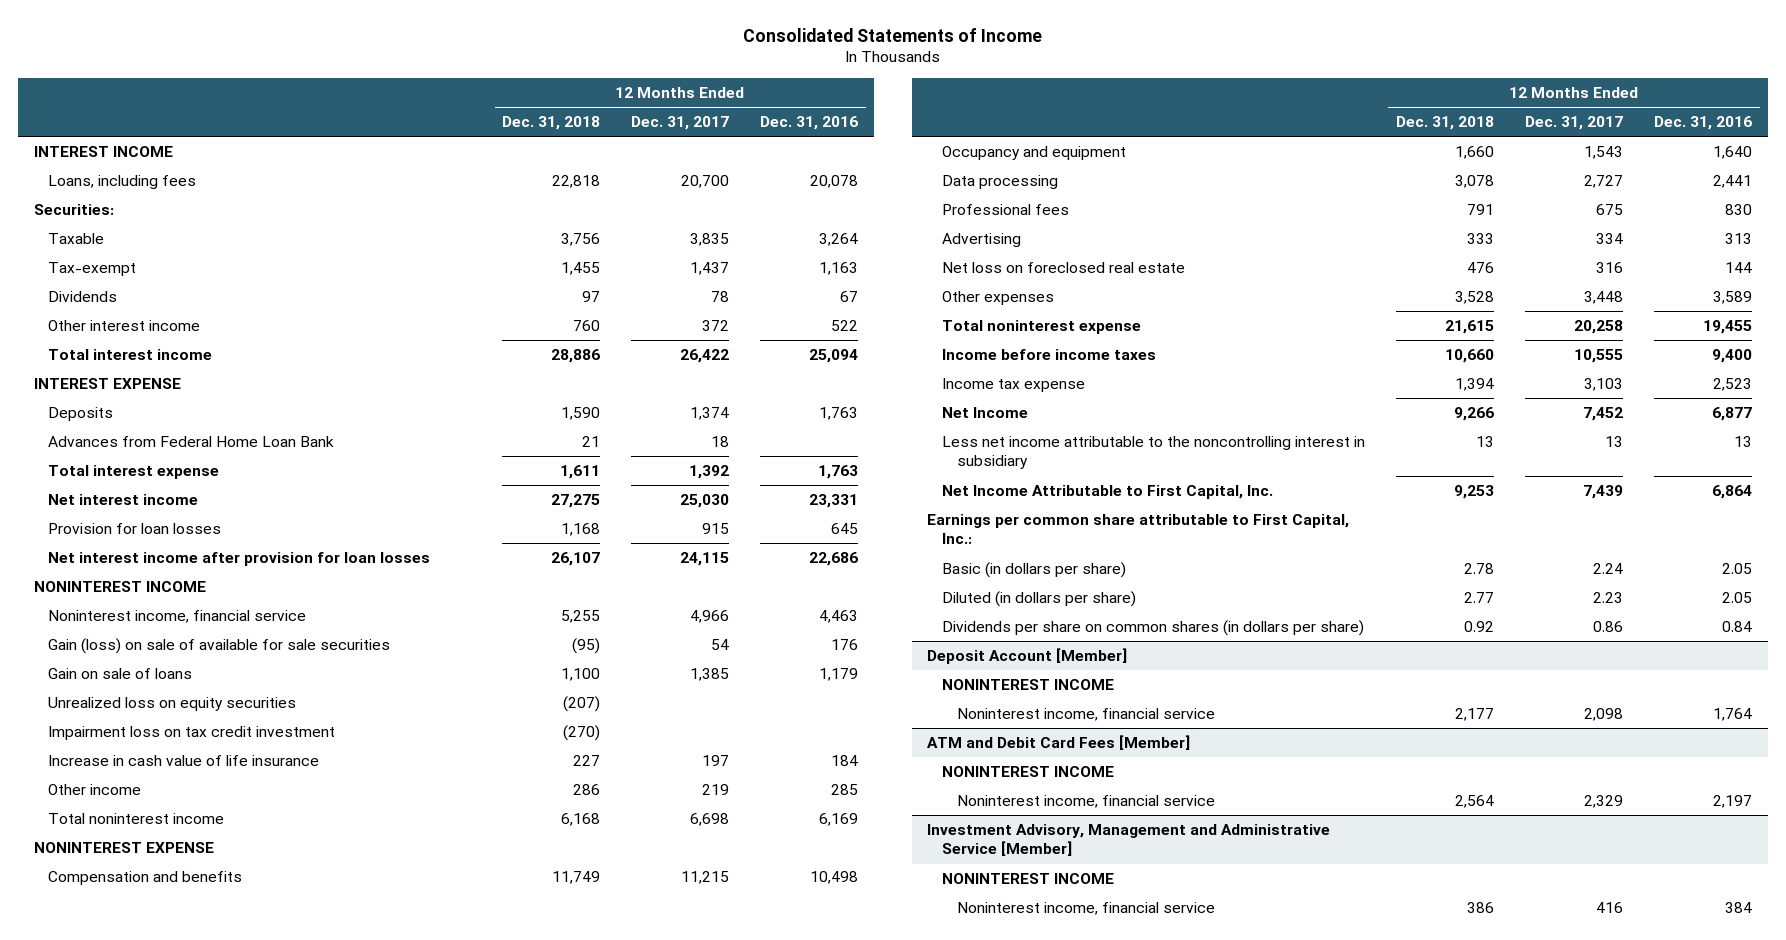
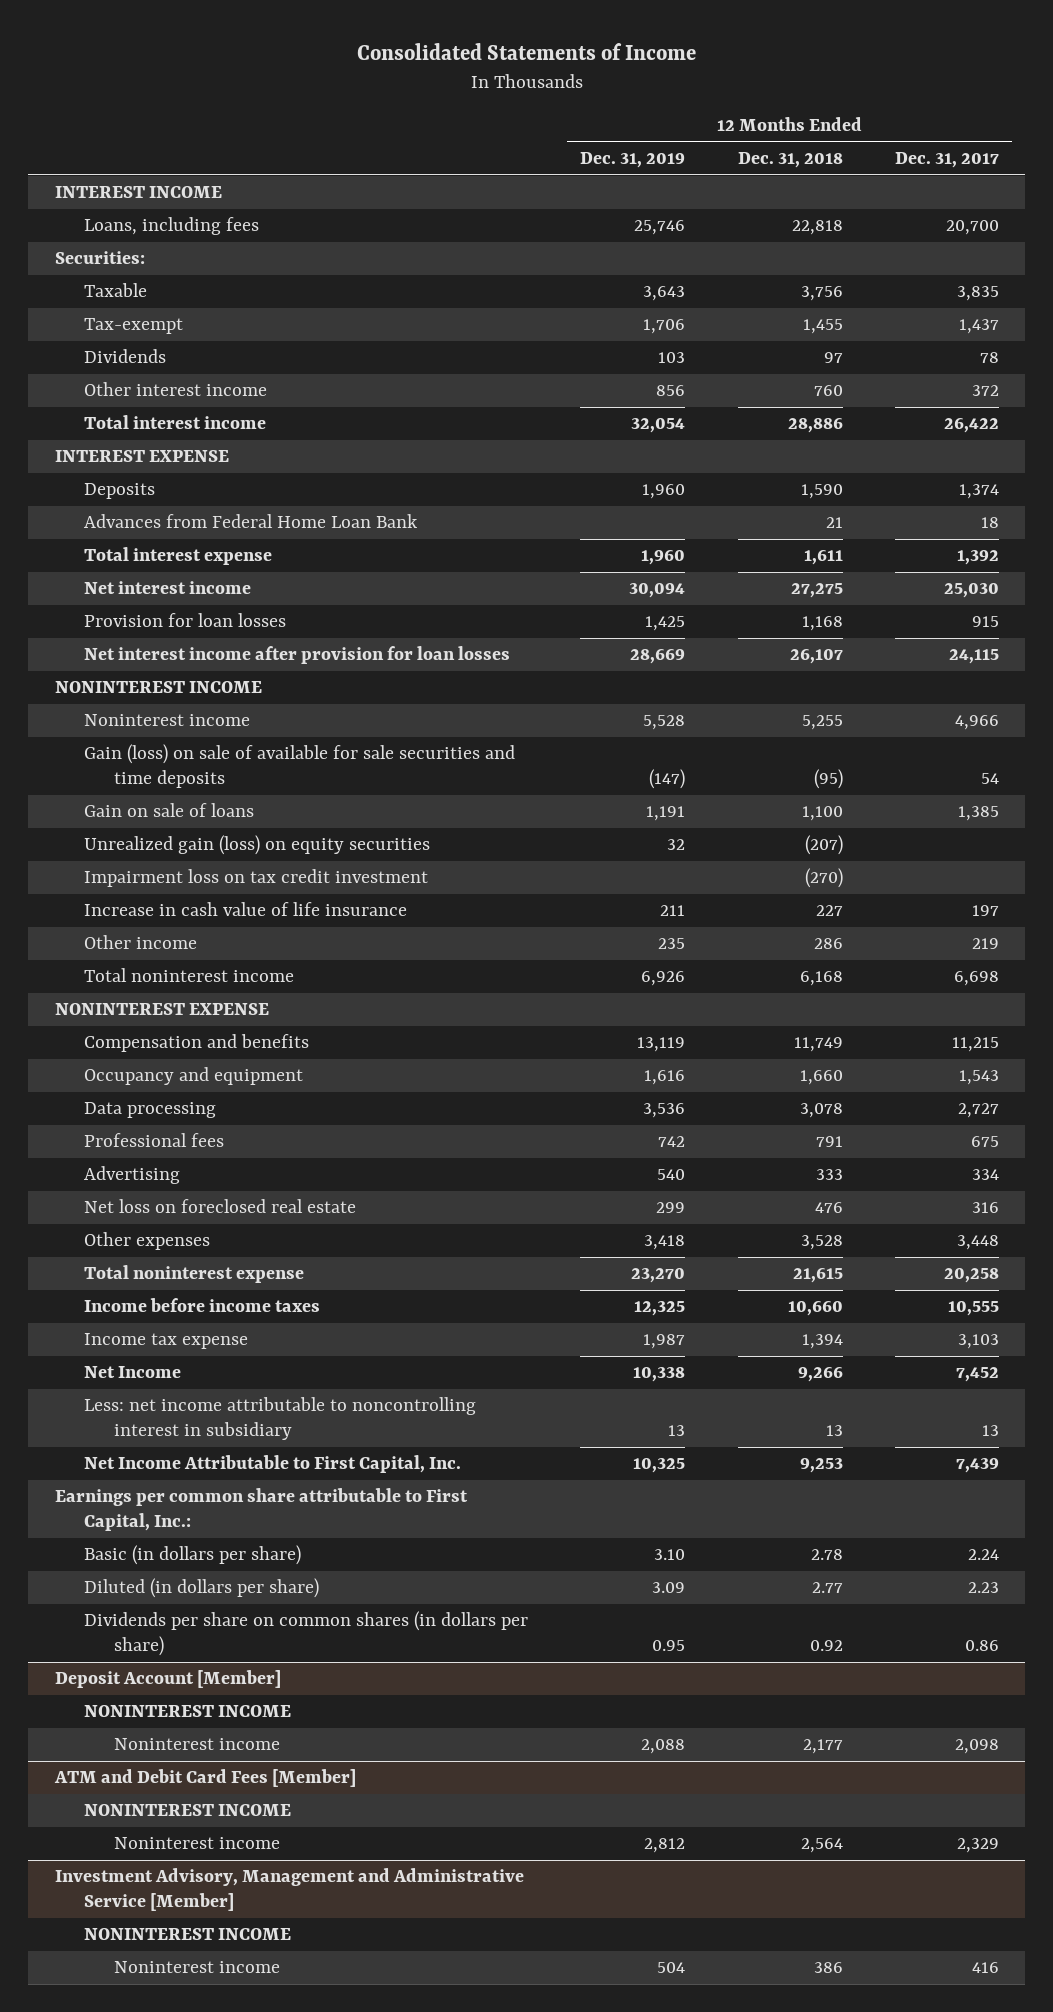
- | 12 Months Ended Dec. 31, 2018 | 12 Months Ended Dec. 31, 2017 | 12 Months Ended Dec. 31, 2016
+ | 12 Months Ended Dec. 31, 2019 | 12 Months Ended Dec. 31, 2018 | 12 Months Ended Dec. 31, 2017
- Noninterest income, financial service | 5,255 | 4,966 | 4,463
- Gain (loss) on sale of available for sale securities | (95) | 54 | 176
+ Noninterest income | 5,528 | 5,255 | 4,966
+ Gain (loss) on sale of available for sale securities and time deposits | (147) | (95) | 54
- Unrealized loss on equity securities | (207) | |
+ Unrealized gain (loss) on equity securities | 32 | (207) |
- Less net income attributable to the noncontrolling interest in subsidiary | 13 | 13 | 13
+ Less: net income attributable to noncontrolling interest in subsidiary | 13 | 13 | 13
@ Deposit Account [Member]
- Noninterest income, financial service | 2,177 | 2,098 | 1,764
+ Noninterest income | 2,088 | 2,177 | 2,098
@ ATM and Debit Card Fees [Member]
- Noninterest income, financial service | 2,564 | 2,329 | 2,197
+ Noninterest income | 2,812 | 2,564 | 2,329
@ Investment Advisory, Management and Administrative Service [Member]
- Noninterest income, financial service | 386 | 416 | 384
+ Noninterest income | 504 | 386 | 416

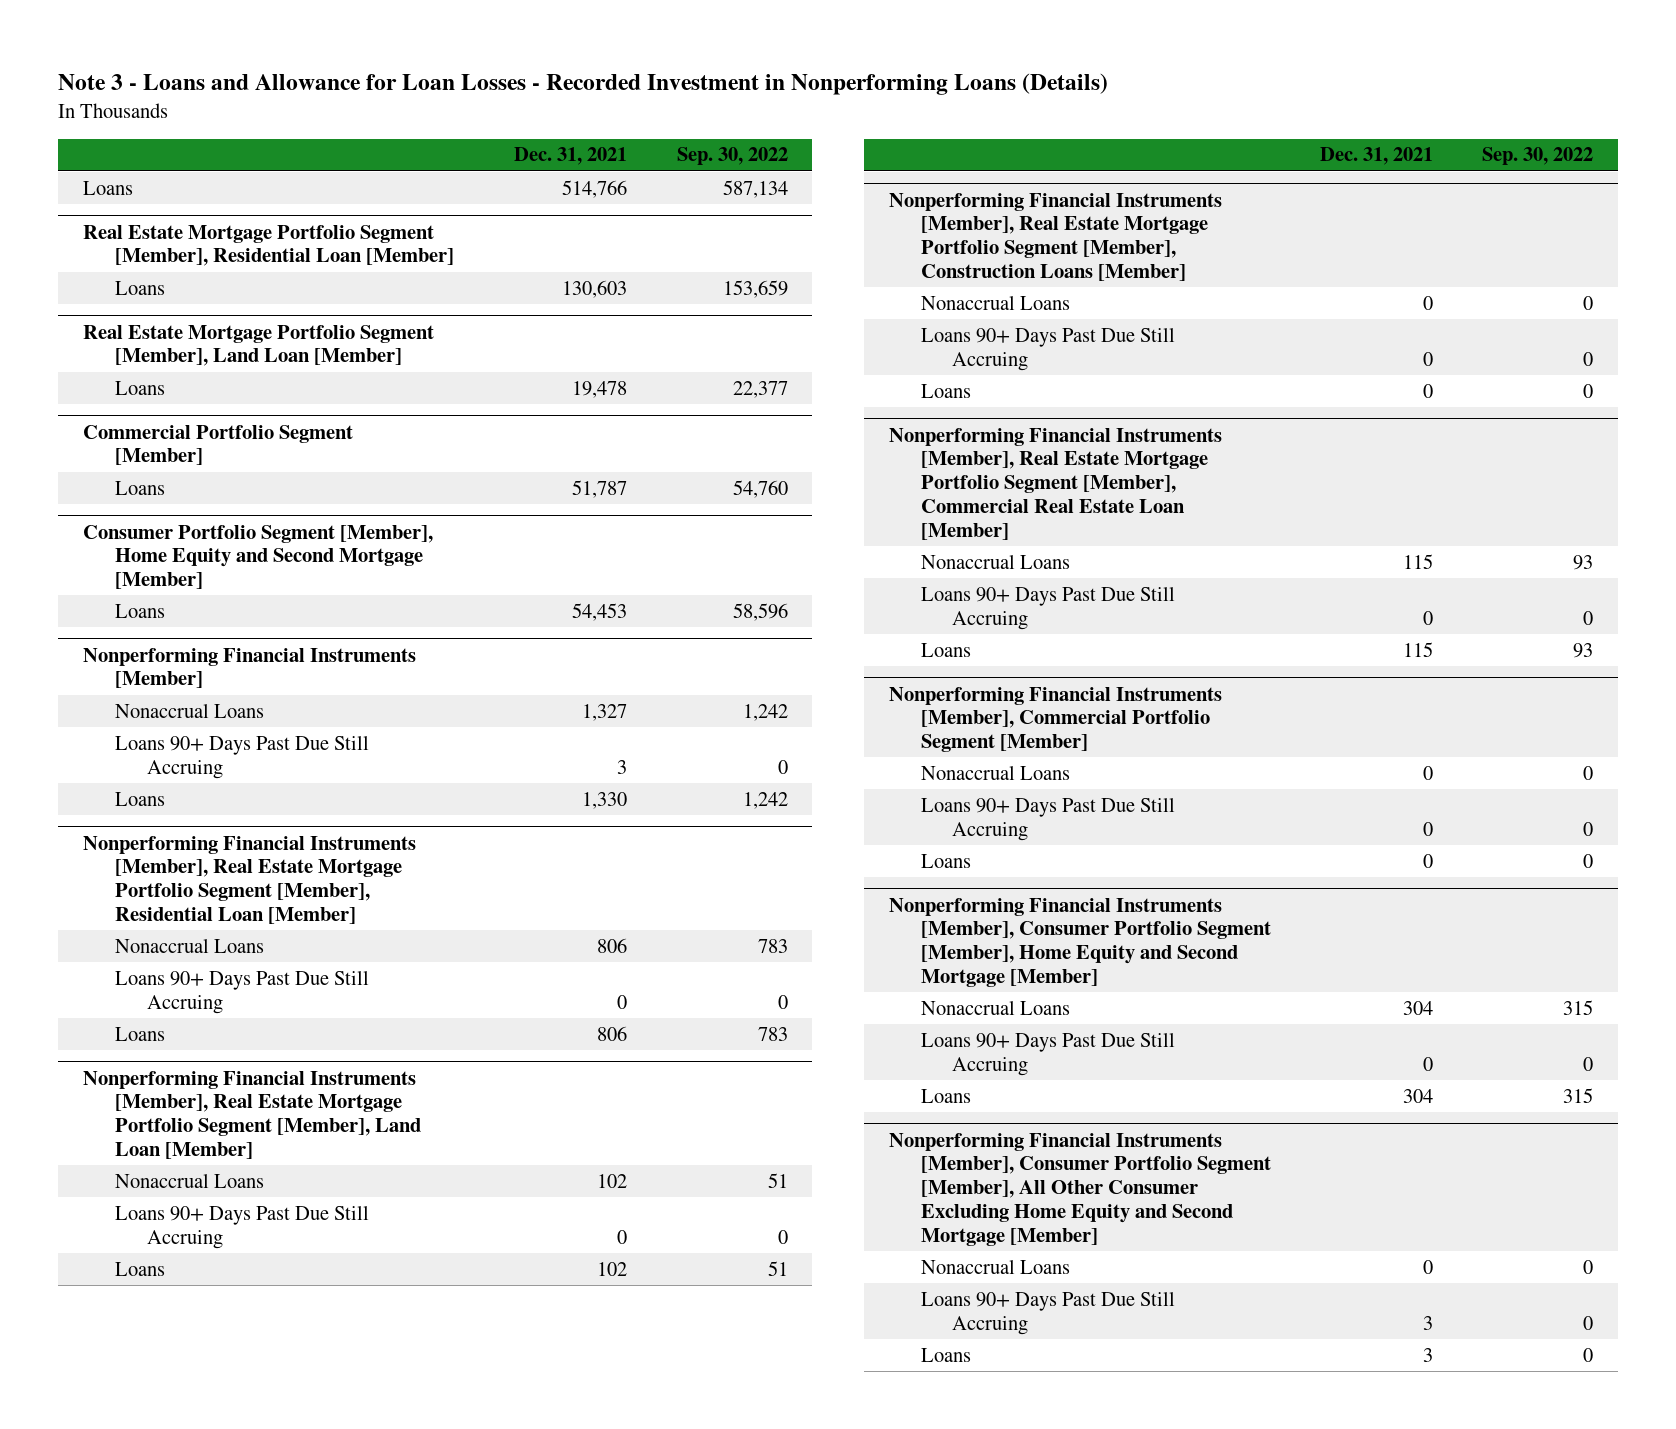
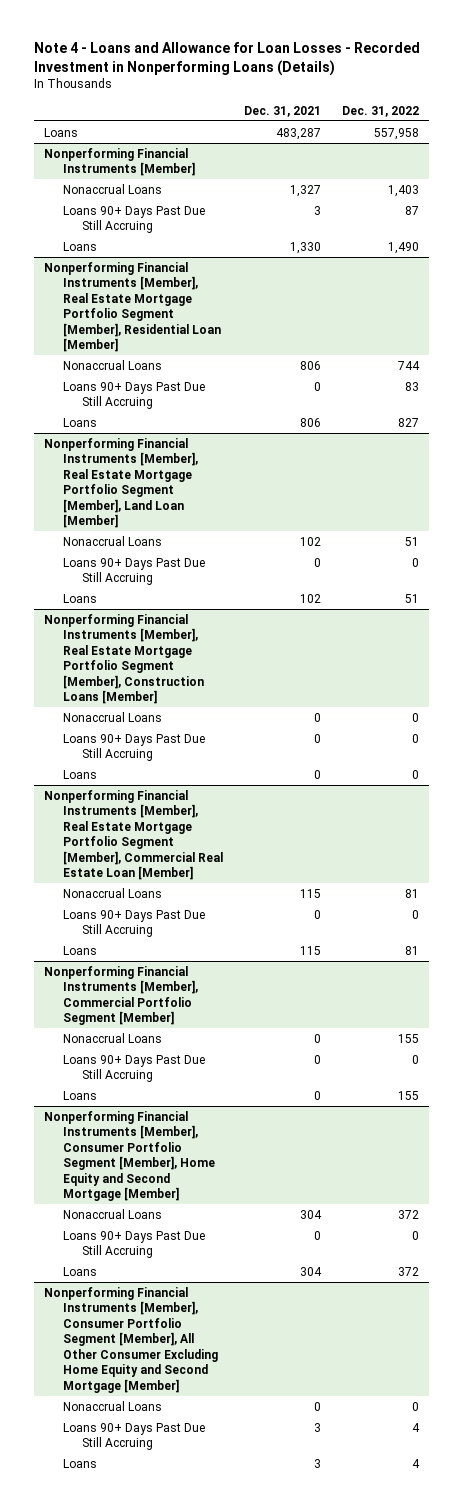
- Note 3 - Loans and Allowance for Loan Losses - Recorded Investment in Nonperforming Loans (Details)
+ Note 4 - Loans and Allowance for Loan Losses - Recorded Investment in Nonperforming Loans (Details)
- | Dec. 31, 2021 | Sep. 30, 2022
+ | Dec. 31, 2021 | Dec. 31, 2022
- Loans | 514,766 | 587,134
- Real Estate Mortgage Portfolio Segment [Member], Residential Loan [Member]
- Loans | 130,603 | 153,659
- Real Estate Mortgage Portfolio Segment [Member], Land Loan [Member]
- Loans | 19,478 | 22,377
- Commercial Portfolio Segment [Member]
- Loans | 51,787 | 54,760
- Consumer Portfolio Segment [Member], Home Equity and Second Mortgage [Member]
- Loans | 54,453 | 58,596
+ Loans | 483,287 | 557,958

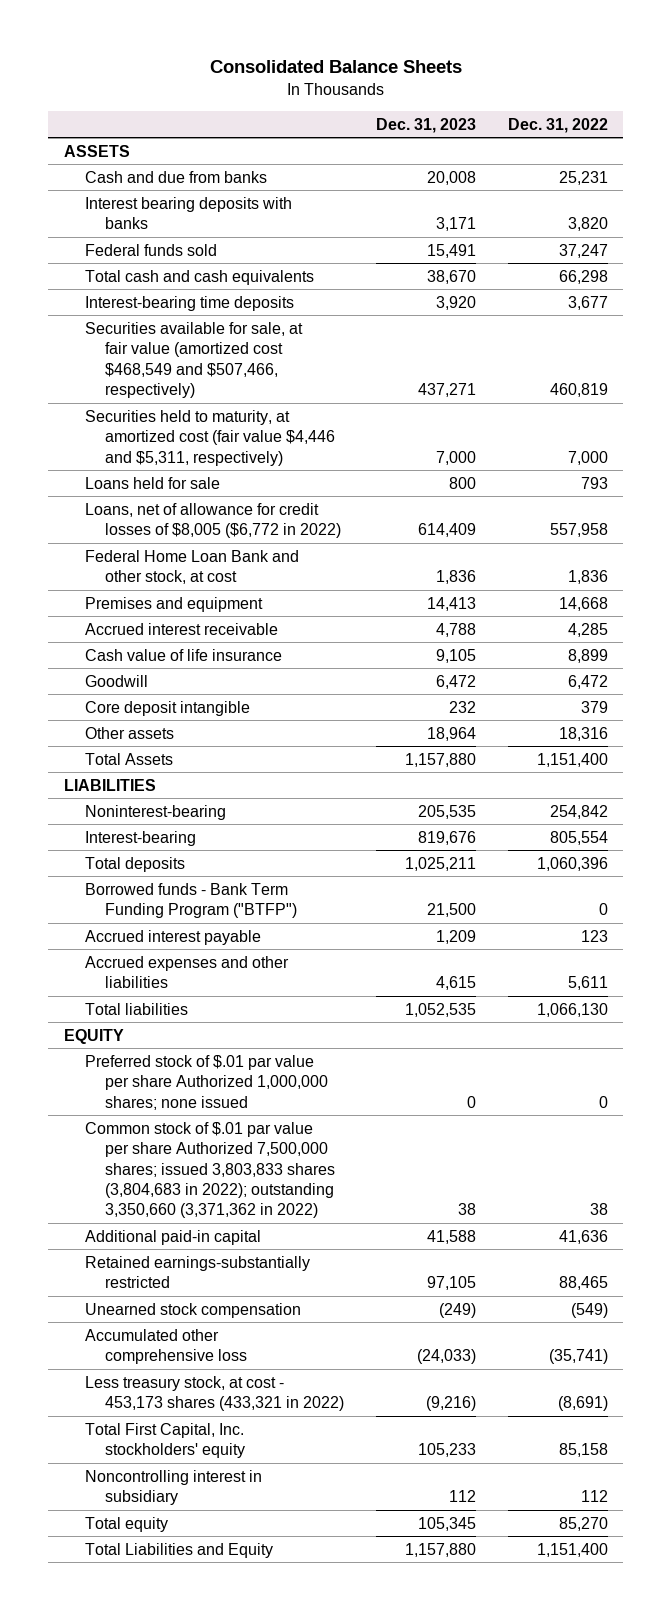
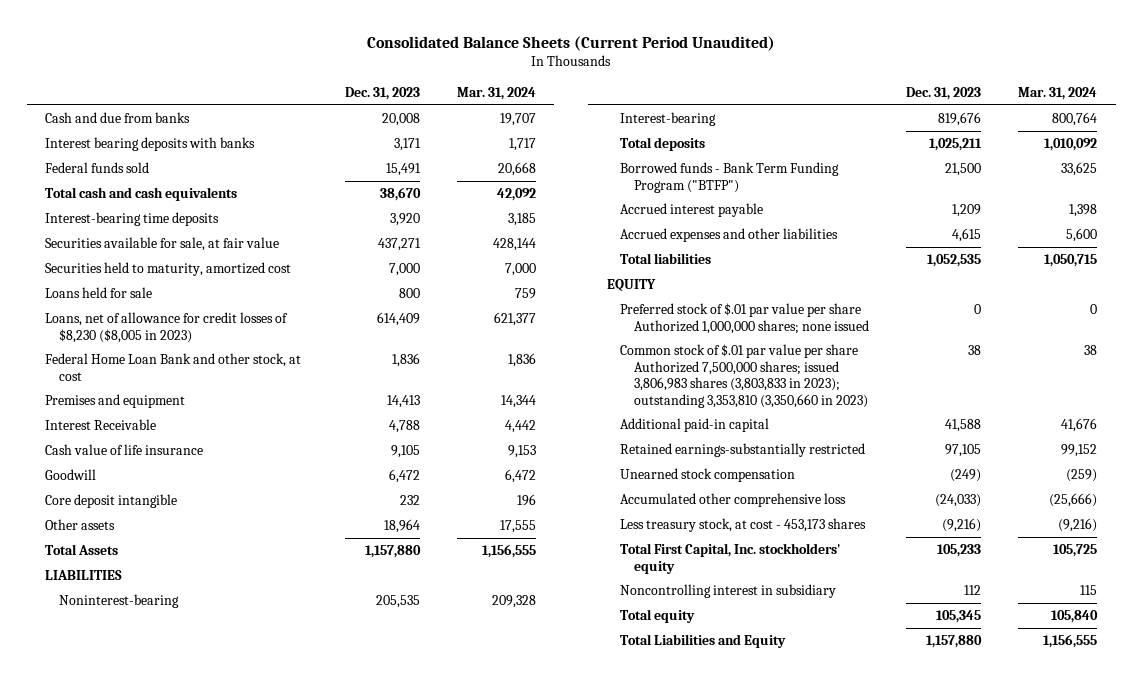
- Consolidated Balance Sheets
+ Consolidated Balance Sheets (Current Period Unaudited)
- | Dec. 31, 2023 | Dec. 31, 2022
+ | Dec. 31, 2023 | Mar. 31, 2024
- ASSETS
- Securities available for sale, at fair value (amortized cost $468,549 and $507,466, respectively) | 437,271 | 460,819
- Securities held to maturity, at amortized cost (fair value $4,446 and $5,311, respectively) | 7,000 | 7,000
+ Securities available for sale, at fair value | 437,271 | 428,144
+ Securities held to maturity, amortized cost | 7,000 | 7,000
- Loans, net of allowance for credit losses of $8,005 ($6,772 in 2022) | 614,409 | 557,958
+ Loans, net of allowance for credit losses of $8,230 ($8,005 in 2023) | 614,409 | 621,377
- Accrued interest receivable | 4,788 | 4,285
+ Interest Receivable | 4,788 | 4,442
- Common stock of $.01 par value per share Authorized 7,500,000 shares; issued 3,803,833 shares (3,804,683 in 2022); outstanding 3,350,660 (3,371,362 in 2022) | 38 | 38
+ Common stock of $.01 par value per share Authorized 7,500,000 shares; issued 3,806,983 shares (3,803,833 in 2023); outstanding 3,353,810 (3,350,660 in 2023) | 38 | 38
- Less treasury stock, at cost - 453,173 shares (433,321 in 2022) | (9,216) | (8,691)
+ Less treasury stock, at cost - 453,173 shares | (9,216) | (9,216)

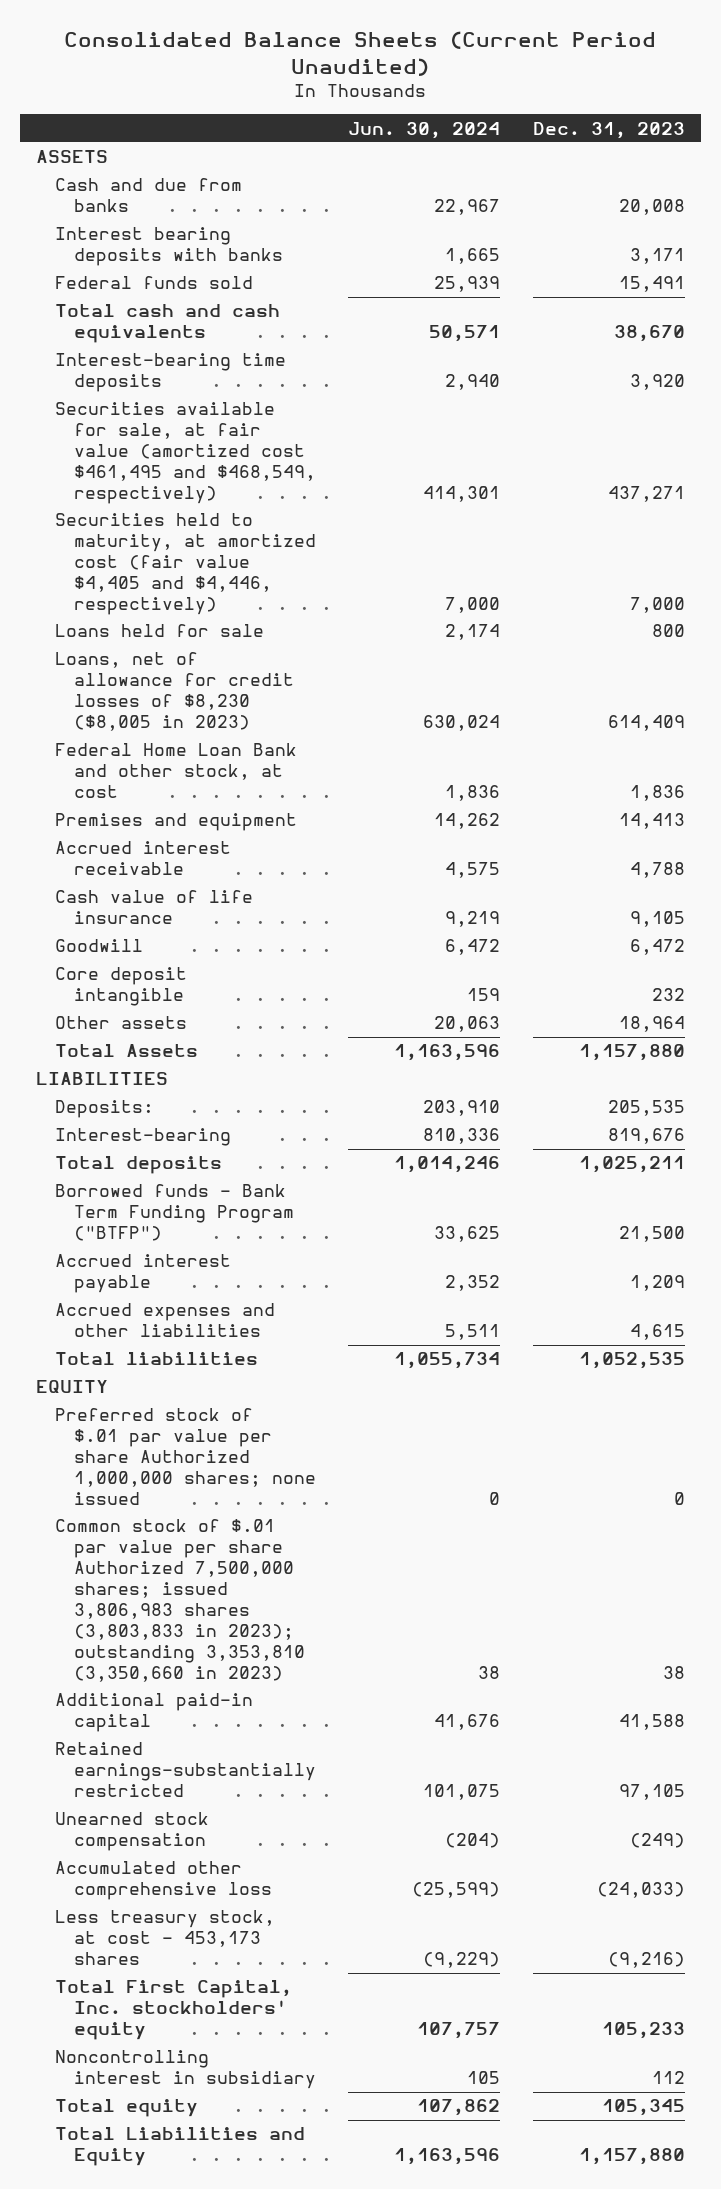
- | Dec. 31, 2023 | Mar. 31, 2024
+ | Jun. 30, 2024 | Dec. 31, 2023
+ ASSETS
- Securities available for sale, at fair value | 437,271 | 428,144
- Securities held to maturity, amortized cost | 7,000 | 7,000
+ Securities available for sale, at fair value (amortized cost $461,495 and $468,549, respectively) | 414,301 | 437,271
+ Securities held to maturity, at amortized cost (fair value $4,405 and $4,446, respectively) | 7,000 | 7,000
- Interest Receivable | 4,788 | 4,442
+ Accrued interest receivable | 4,575 | 4,788
- Noninterest-bearing | 205,535 | 209,328
+ Deposits: | 203,910 | 205,535

